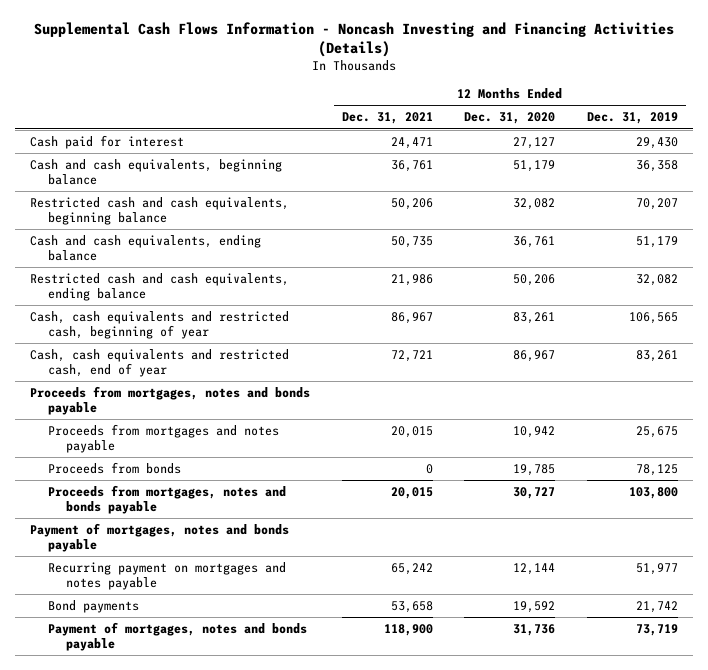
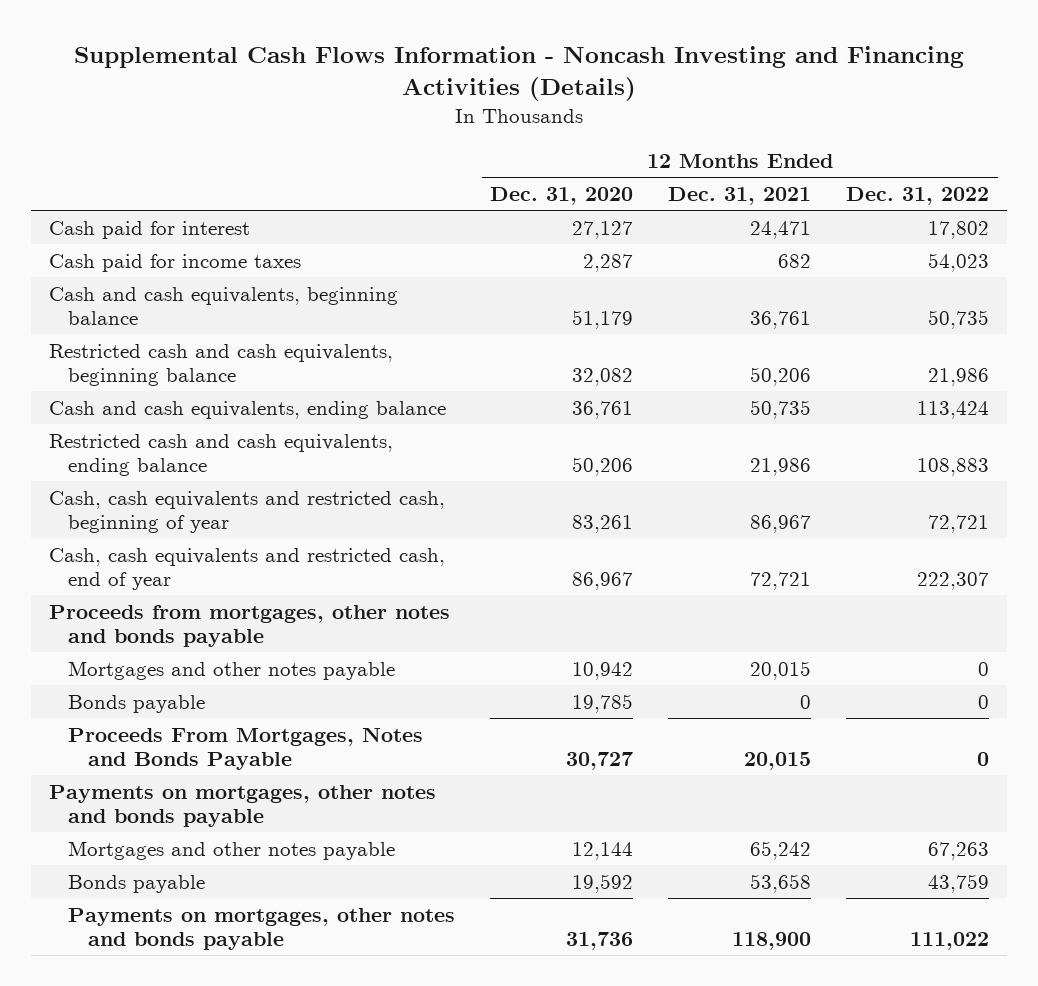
- | 12 Months Ended Dec. 31, 2021 | 12 Months Ended Dec. 31, 2020 | 12 Months Ended Dec. 31, 2019
+ | 12 Months Ended Dec. 31, 2020 | 12 Months Ended Dec. 31, 2021 | 12 Months Ended Dec. 31, 2022
+ Cash paid for income taxes | 2,287 | 682 | 54,023
- Proceeds from mortgages, notes and bonds payable
- Proceeds from mortgages and notes payable | 20,015 | 10,942 | 25,675
- Proceeds from bonds | 0 | 19,785 | 78,125
- Proceeds from mortgages, notes and bonds payable | 20,015 | 30,727 | 103,800
- Payment of mortgages, notes and bonds payable
- Recurring payment on mortgages and notes payable | 65,242 | 12,144 | 51,977
- Bond payments | 53,658 | 19,592 | 21,742
- Payment of mortgages, notes and bonds payable | 118,900 | 31,736 | 73,719
+ Proceeds from mortgages, other notes and bonds payable
+ Mortgages and other notes payable | 10,942 | 20,015 | 0
+ Bonds payable | 19,785 | 0 | 0
+ Proceeds From Mortgages, Notes and Bonds Payable | 30,727 | 20,015 | 0
+ Payments on mortgages, other notes and bonds payable
+ Mortgages and other notes payable | 12,144 | 65,242 | 67,263
+ Bonds payable | 19,592 | 53,658 | 43,759
+ Payments on mortgages, other notes and bonds payable | 31,736 | 118,900 | 111,022

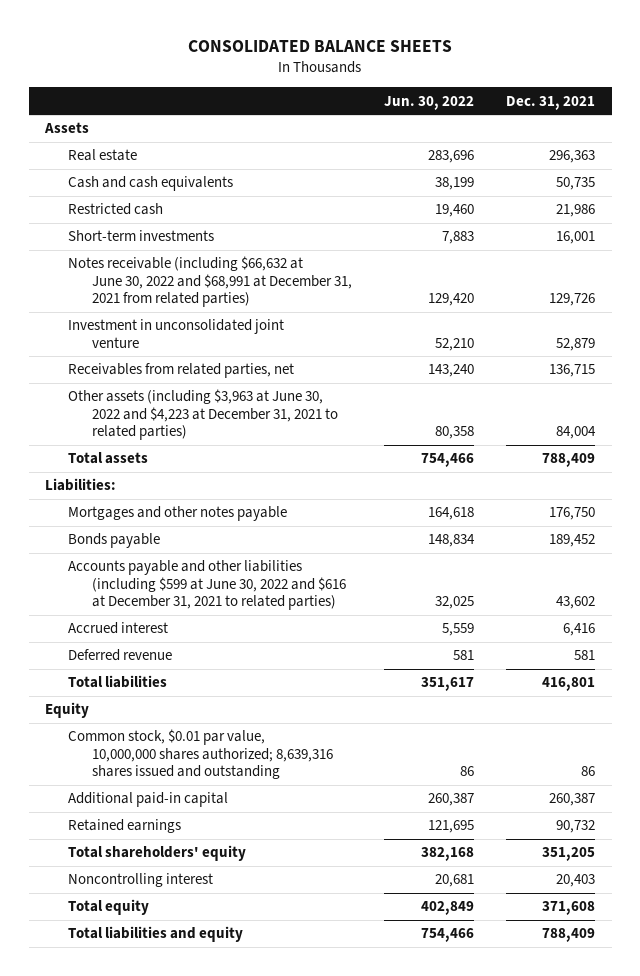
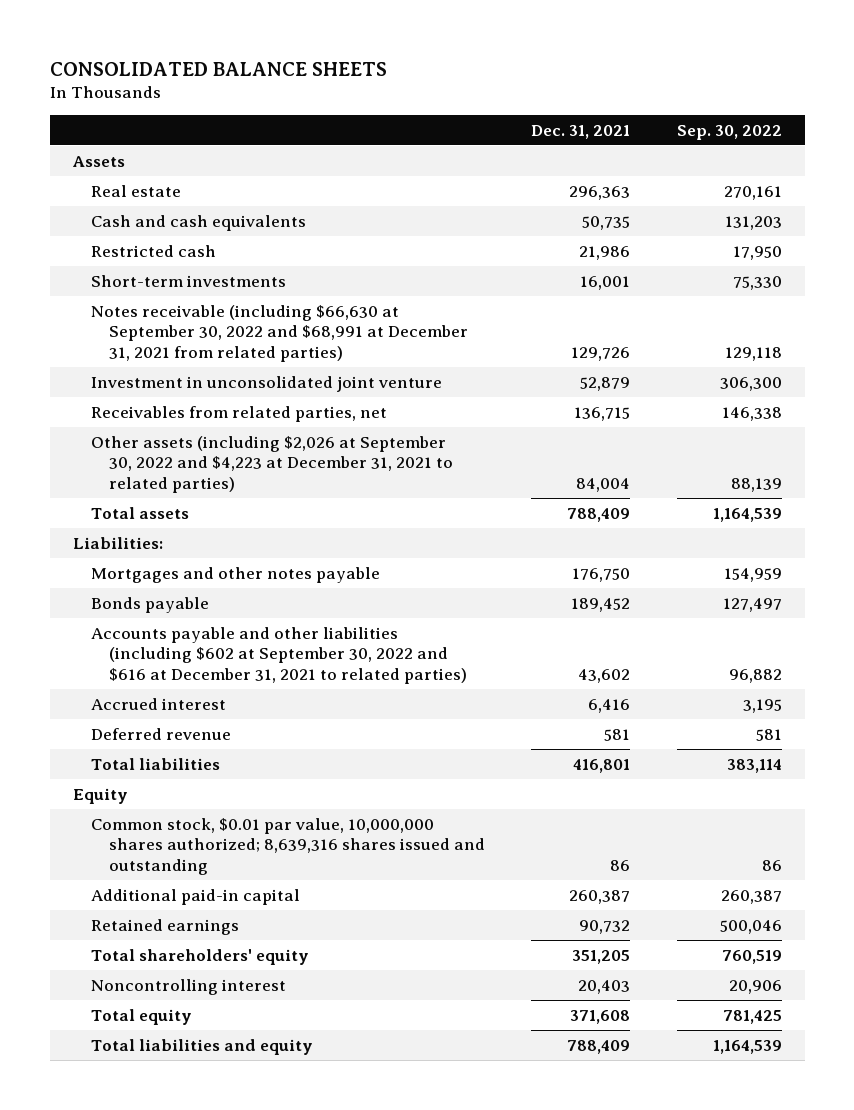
- | Jun. 30, 2022 | Dec. 31, 2021
+ | Dec. 31, 2021 | Sep. 30, 2022
- Notes receivable (including $66,632 at June 30, 2022 and $68,991 at December 31, 2021 from related parties) | 129,420 | 129,726
+ Notes receivable (including $66,630 at September 30, 2022 and $68,991 at December 31, 2021 from related parties) | 129,726 | 129,118
- Other assets (including $3,963 at June 30, 2022 and $4,223 at December 31, 2021 to related parties) | 80,358 | 84,004
+ Other assets (including $2,026 at September 30, 2022 and $4,223 at December 31, 2021 to related parties) | 84,004 | 88,139
- Accounts payable and other liabilities (including $599 at June 30, 2022 and $616 at December 31, 2021 to related parties) | 32,025 | 43,602
+ Accounts payable and other liabilities (including $602 at September 30, 2022 and $616 at December 31, 2021 to related parties) | 43,602 | 96,882

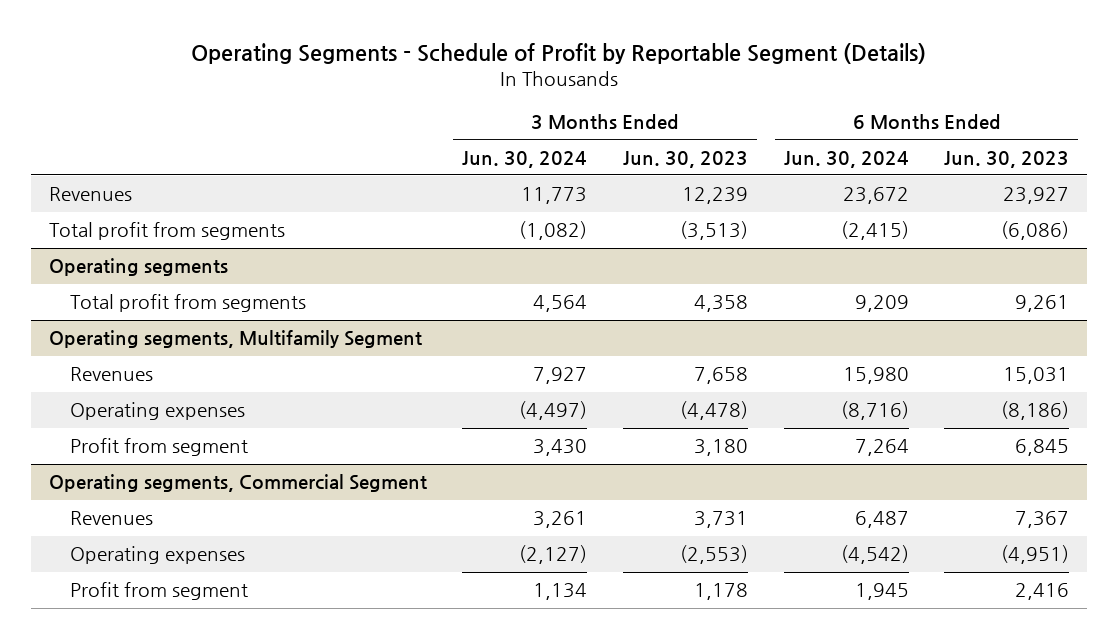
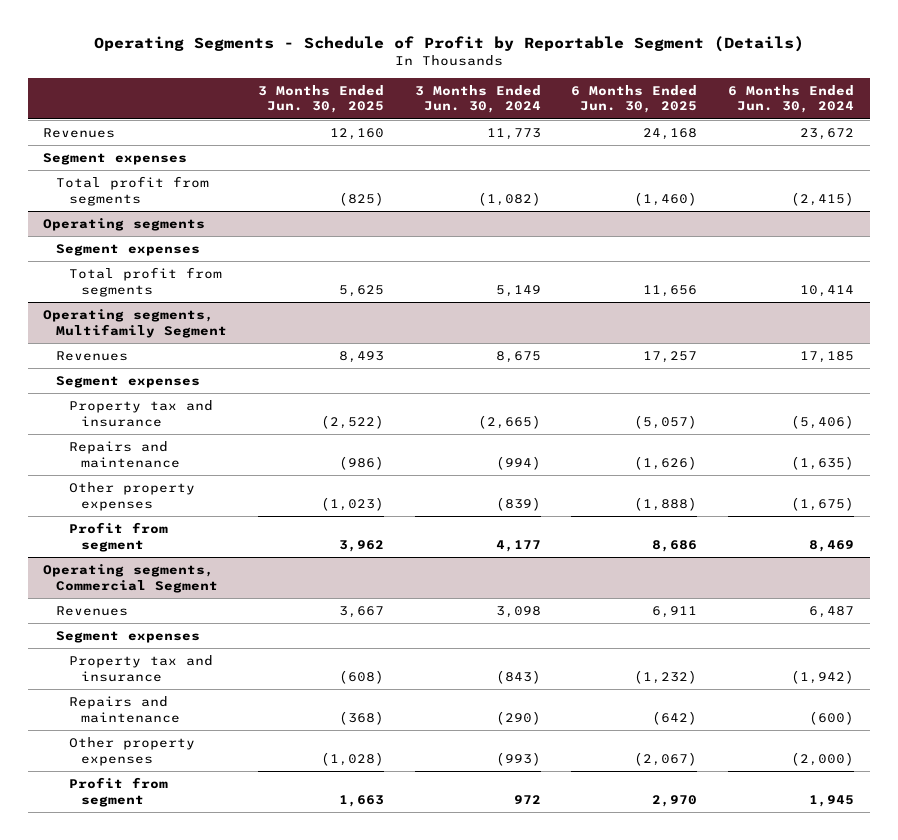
- | 3 Months Ended Jun. 30, 2024 | 3 Months Ended Jun. 30, 2023 | 6 Months Ended Jun. 30, 2024 | 6 Months Ended Jun. 30, 2023
+ | 3 Months Ended Jun. 30, 2025 | 3 Months Ended Jun. 30, 2024 | 6 Months Ended Jun. 30, 2025 | 6 Months Ended Jun. 30, 2024
+ Segment expenses
@ Operating segments
- Total profit from segments | 4,564 | 4,358 | 9,209 | 9,261
+ Segment expenses
+ Total profit from segments | 5,625 | 5,149 | 11,656 | 10,414
@ Operating segments, Multifamily Segment
- Revenues | 7,927 | 7,658 | 15,980 | 15,031
- Operating expenses | (4,497) | (4,478) | (8,716) | (8,186)
- Profit from segment | 3,430 | 3,180 | 7,264 | 6,845
+ Revenues | 8,493 | 8,675 | 17,257 | 17,185
+ Segment expenses
+ Property tax and insurance | (2,522) | (2,665) | (5,057) | (5,406)
+ Repairs and maintenance | (986) | (994) | (1,626) | (1,635)
+ Other property expenses | (1,023) | (839) | (1,888) | (1,675)
+ Profit from segment | 3,962 | 4,177 | 8,686 | 8,469
@ Operating segments, Commercial Segment
- Revenues | 3,261 | 3,731 | 6,487 | 7,367
- Operating expenses | (2,127) | (2,553) | (4,542) | (4,951)
- Profit from segment | 1,134 | 1,178 | 1,945 | 2,416
+ Revenues | 3,667 | 3,098 | 6,911 | 6,487
+ Segment expenses
+ Property tax and insurance | (608) | (843) | (1,232) | (1,942)
+ Repairs and maintenance | (368) | (290) | (642) | (600)
+ Other property expenses | (1,028) | (993) | (2,067) | (2,000)
+ Profit from segment | 1,663 | 972 | 2,970 | 1,945

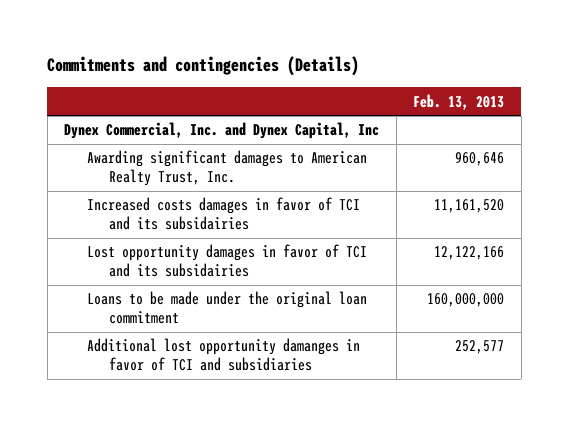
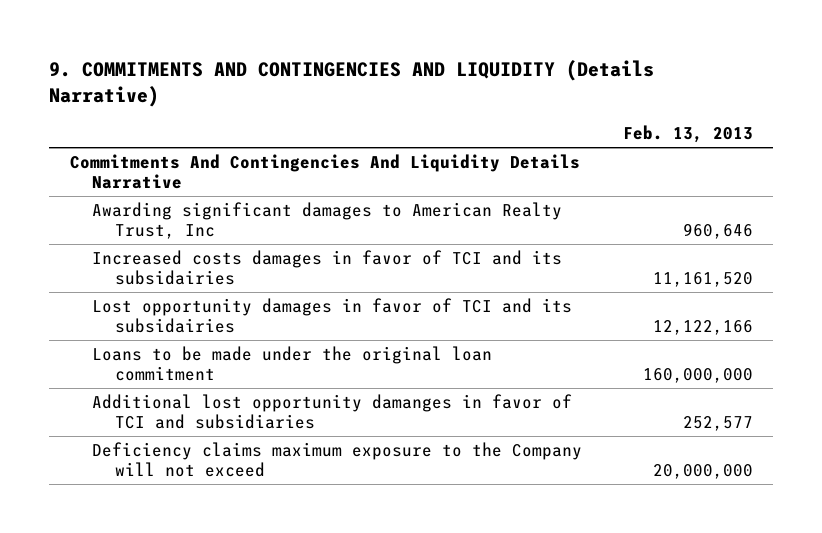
- Commitments and contingencies (Details)
+ 9. COMMITMENTS AND CONTINGENCIES AND LIQUIDITY (Details Narrative)
- Dynex Commercial, Inc. and Dynex Capital, Inc
- Awarding significant damages to American Realty Trust, Inc. | 960,646
+ Commitments And Contingencies And Liquidity Details Narrative
+ Awarding significant damages to American Realty Trust, Inc | 960,646
+ Deficiency claims maximum exposure to the Company will not exceed | 20,000,000

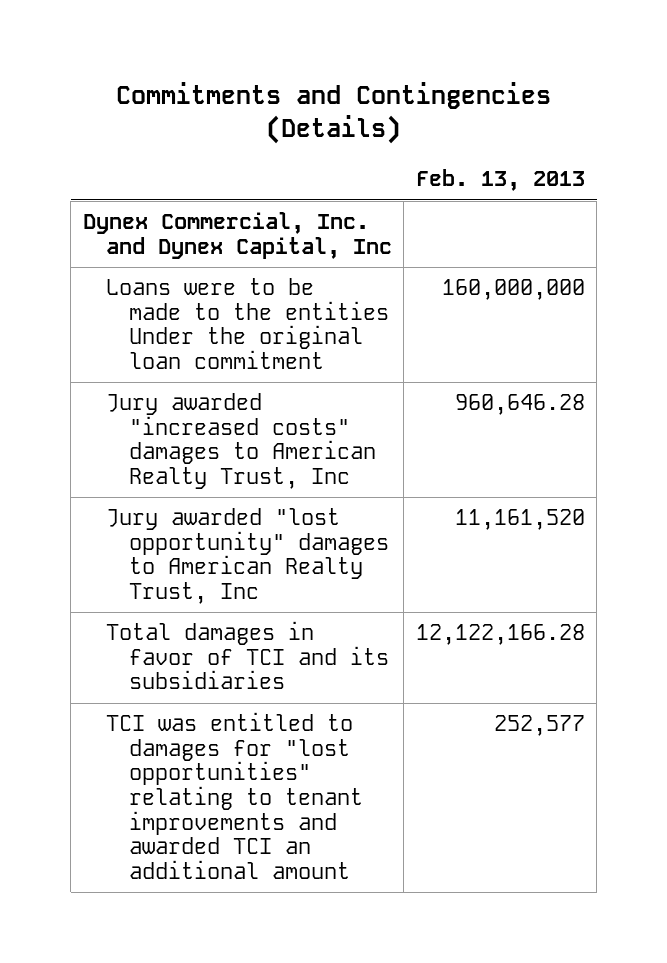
- 9. COMMITMENTS AND CONTINGENCIES AND LIQUIDITY (Details Narrative)
+ Commitments and Contingencies (Details)
- Commitments And Contingencies And Liquidity Details Narrative
- Awarding significant damages to American Realty Trust, Inc | 960,646
- Increased costs damages in favor of TCI and its subsidairies | 11,161,520
- Lost opportunity damages in favor of TCI and its subsidairies | 12,122,166
- Loans to be made under the original loan commitment | 160,000,000
- Additional lost opportunity damanges in favor of TCI and subsidiaries | 252,577
- Deficiency claims maximum exposure to the Company will not exceed | 20,000,000
+ Dynex Commercial, Inc. and Dynex Capital, Inc
+ Loans were to be made to the entities Under the original loan commitment | 160,000,000
+ Jury awarded "increased costs" damages to American Realty Trust, Inc | 960,646.28
+ Jury awarded "lost opportunity" damages to American Realty Trust, Inc | 11,161,520
+ Total damages in favor of TCI and its subsidiaries | 12,122,166.28
+ TCI was entitled to damages for "lost opportunities" relating to tenant improvements and awarded TCI an additional amount | 252,577

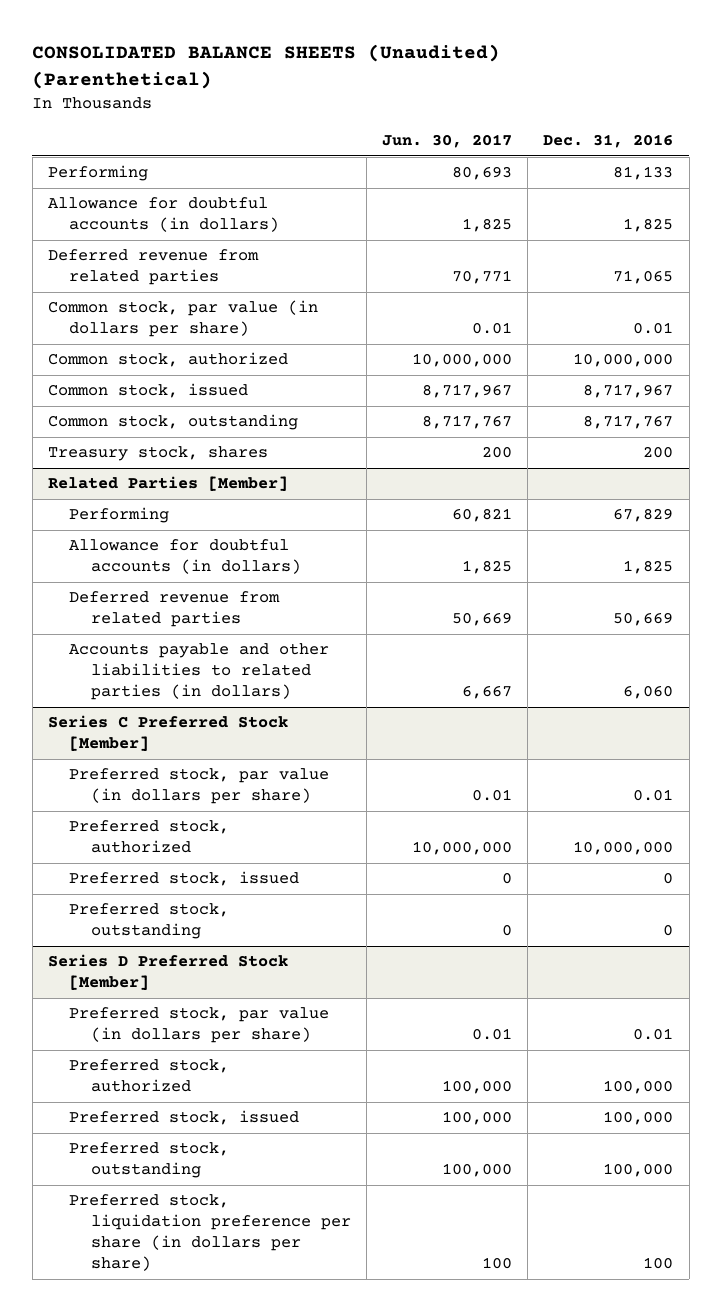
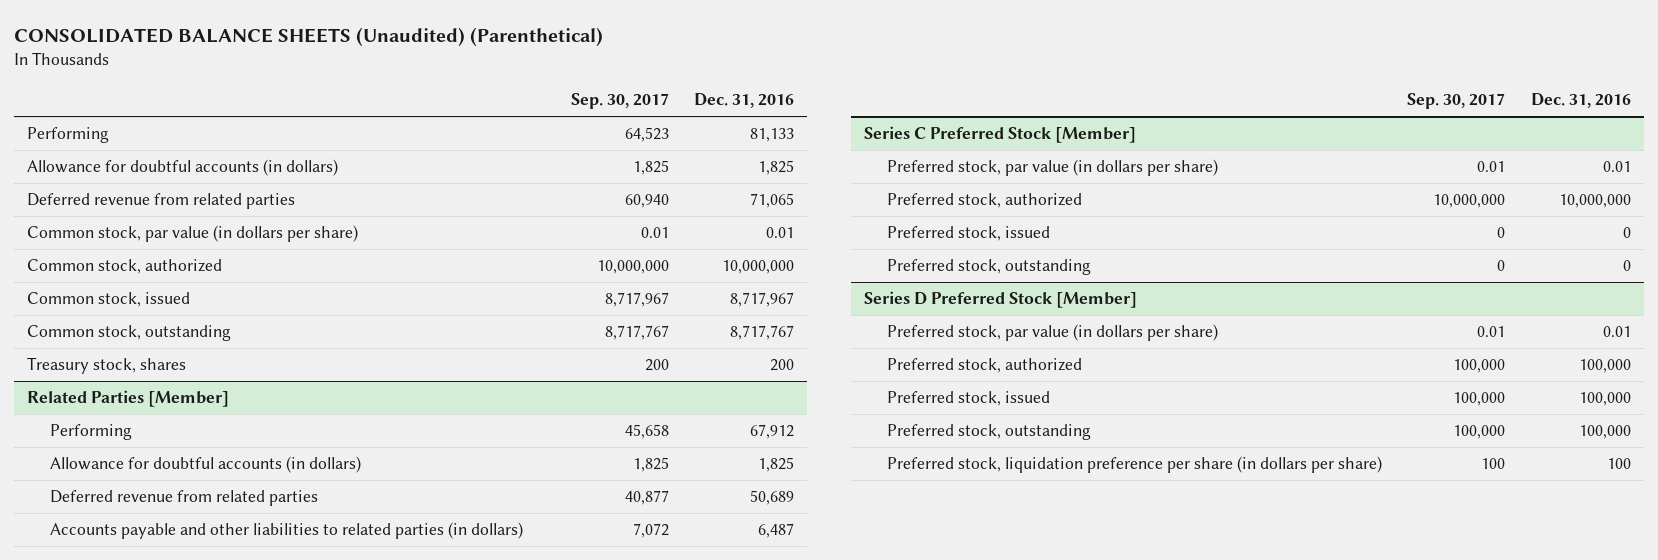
- | Jun. 30, 2017 | Dec. 31, 2016
+ | Sep. 30, 2017 | Dec. 31, 2016
@ Related Parties [Member]
- Performing | 60,821 | 67,829
+ Performing | 45,658 | 67,912
- Deferred revenue from related parties | 50,669 | 50,669
- Accounts payable and other liabilities to related parties (in dollars) | 6,667 | 6,060
+ Deferred revenue from related parties | 40,877 | 50,689
+ Accounts payable and other liabilities to related parties (in dollars) | 7,072 | 6,487

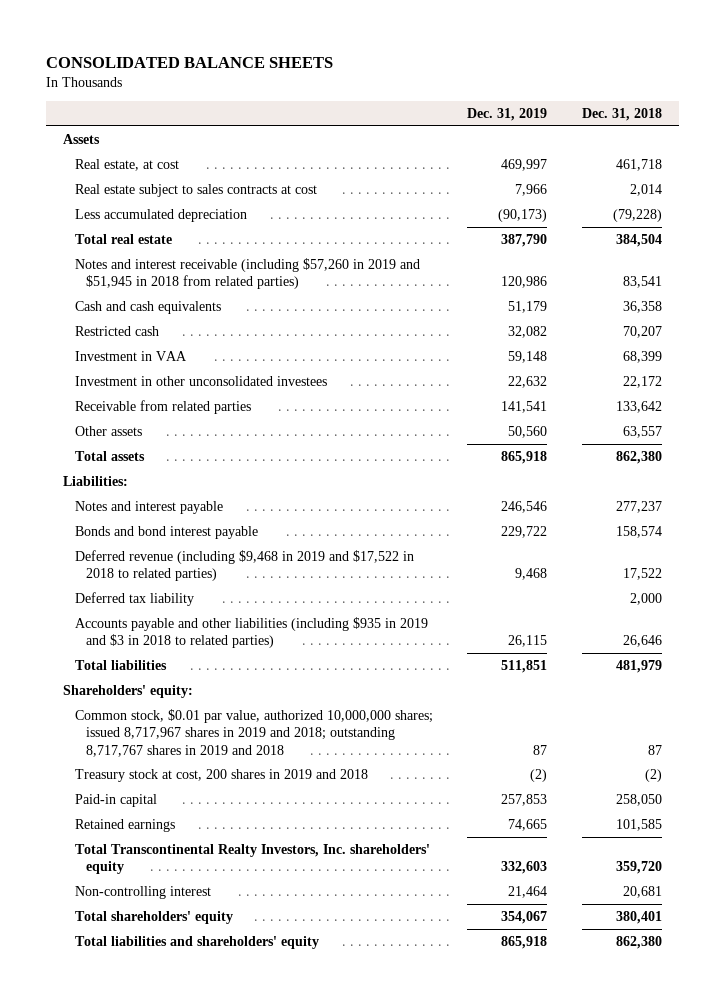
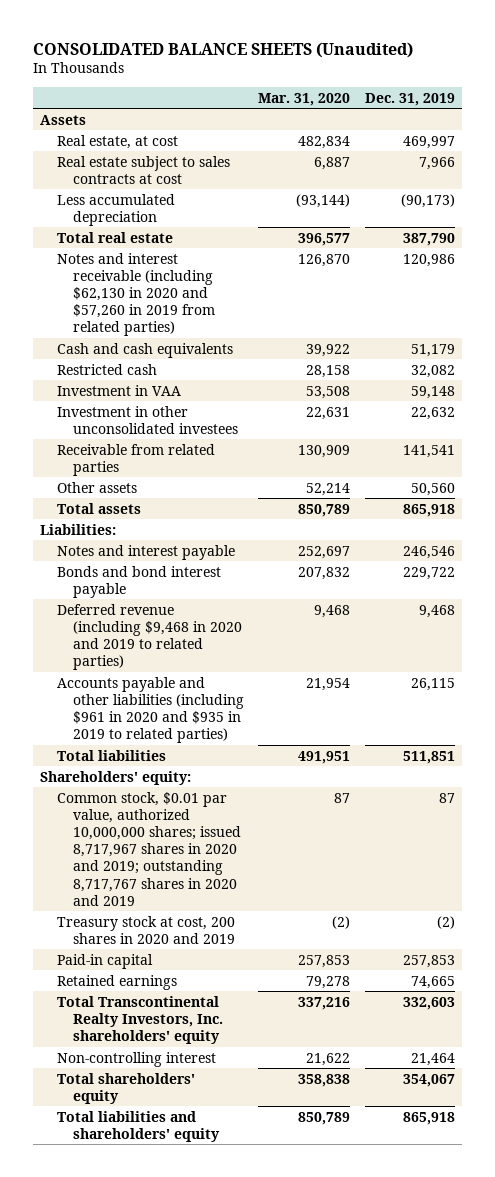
- CONSOLIDATED BALANCE SHEETS
+ CONSOLIDATED BALANCE SHEETS (Unaudited)
- | Dec. 31, 2019 | Dec. 31, 2018
+ | Mar. 31, 2020 | Dec. 31, 2019
- Notes and interest receivable (including $57,260 in 2019 and $51,945 in 2018 from related parties) | 120,986 | 83,541
+ Notes and interest receivable (including $62,130 in 2020 and $57,260 in 2019 from related parties) | 126,870 | 120,986
- Deferred revenue (including $9,468 in 2019 and $17,522 in 2018 to related parties) | 9,468 | 17,522
- Deferred tax liability | | 2,000
- Accounts payable and other liabilities (including $935 in 2019 and $3 in 2018 to related parties) | 26,115 | 26,646
+ Deferred revenue (including $9,468 in 2020 and 2019 to related parties) | 9,468 | 9,468
+ Accounts payable and other liabilities (including $961 in 2020 and $935 in 2019 to related parties) | 21,954 | 26,115
- Common stock, $0.01 par value, authorized 10,000,000 shares; issued 8,717,967 shares in 2019 and 2018; outstanding 8,717,767 shares in 2019 and 2018 | 87 | 87
- Treasury stock at cost, 200 shares in 2019 and 2018 | (2) | (2)
+ Common stock, $0.01 par value, authorized 10,000,000 shares; issued 8,717,967 shares in 2020 and 2019; outstanding 8,717,767 shares in 2020 and 2019 | 87 | 87
+ Treasury stock at cost, 200 shares in 2020 and 2019 | (2) | (2)

